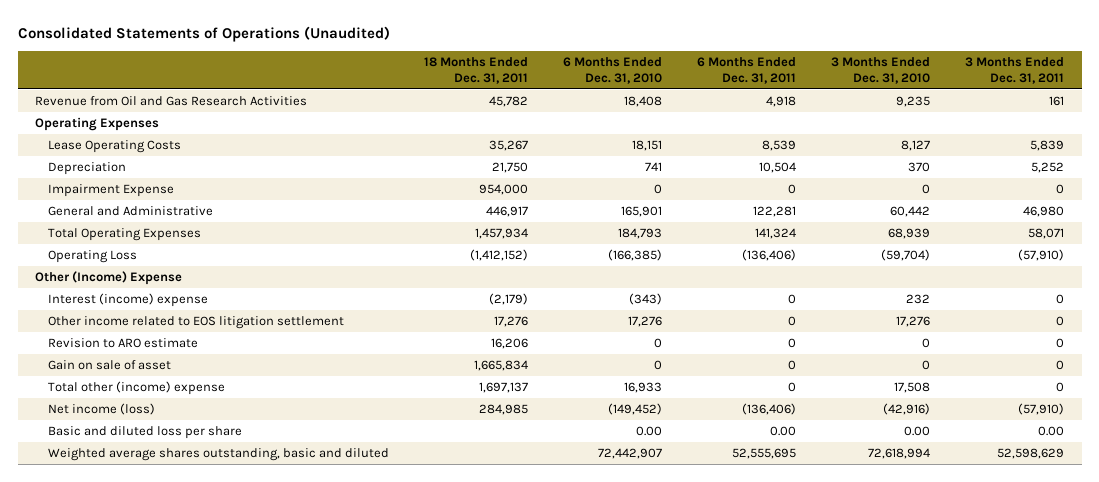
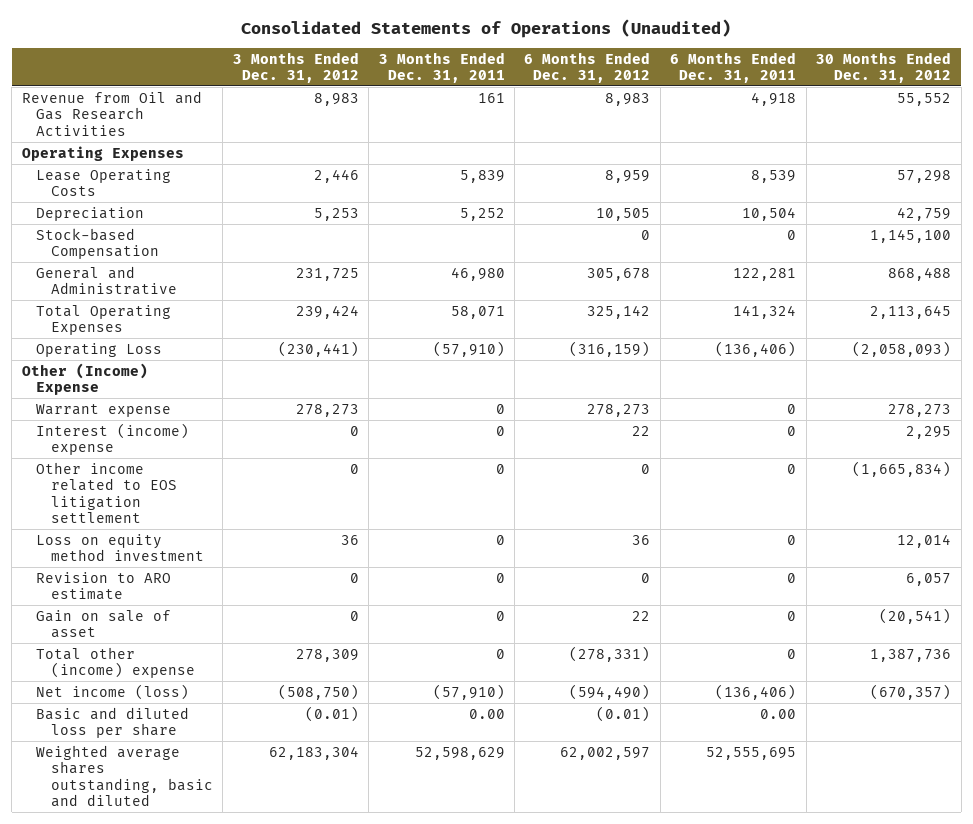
- | 18 Months Ended Dec. 31, 2011 | 6 Months Ended Dec. 31, 2010 | 6 Months Ended Dec. 31, 2011 | 3 Months Ended Dec. 31, 2010 | 3 Months Ended Dec. 31, 2011
+ | 3 Months Ended Dec. 31, 2012 | 3 Months Ended Dec. 31, 2011 | 6 Months Ended Dec. 31, 2012 | 6 Months Ended Dec. 31, 2011 | 30 Months Ended Dec. 31, 2012
- Impairment Expense | 954,000 | 0 | 0 | 0 | 0
+ Stock-based Compensation | | | 0 | 0 | 1,145,100
+ Warrant expense | 278,273 | 0 | 278,273 | 0 | 278,273
+ Loss on equity method investment | 36 | 0 | 36 | 0 | 12,014

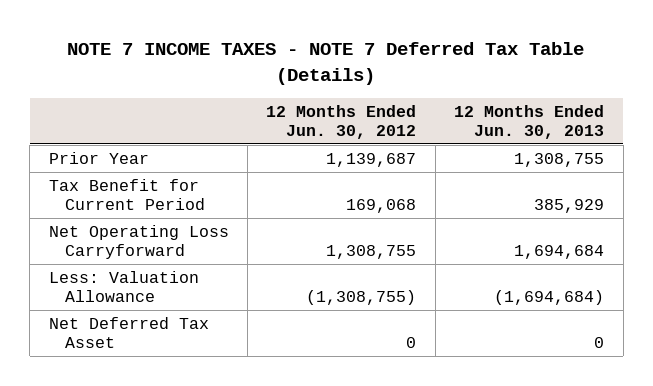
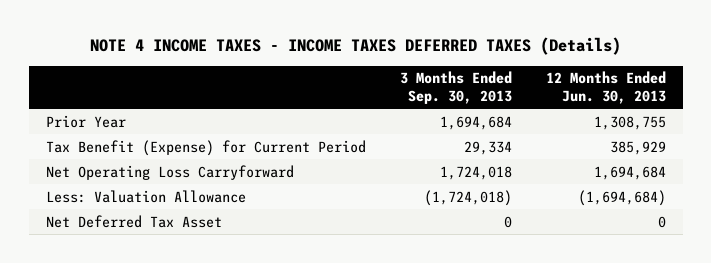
- NOTE 7 INCOME TAXES - NOTE 7 Deferred Tax Table (Details)
+ NOTE 4 INCOME TAXES - INCOME TAXES DEFERRED TAXES (Details)
- | 12 Months Ended Jun. 30, 2012 | 12 Months Ended Jun. 30, 2013
+ | 3 Months Ended Sep. 30, 2013 | 12 Months Ended Jun. 30, 2013
- Tax Benefit for Current Period | 169,068 | 385,929
+ Tax Benefit (Expense) for Current Period | 29,334 | 385,929

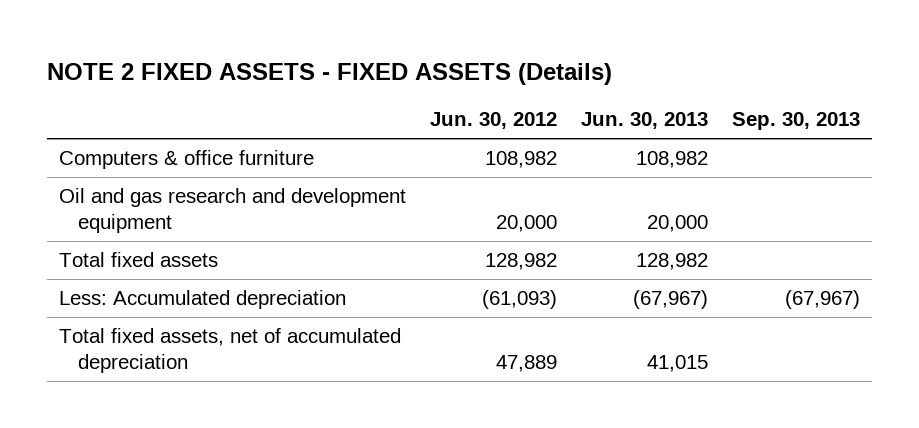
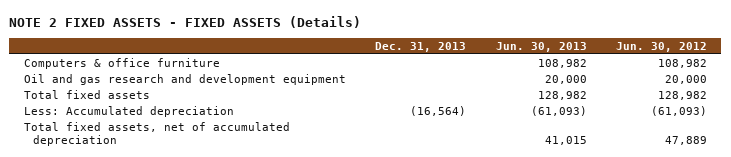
- | Jun. 30, 2012 | Jun. 30, 2013 | Sep. 30, 2013
+ | Dec. 31, 2013 | Jun. 30, 2013 | Jun. 30, 2012
- Less: Accumulated depreciation | (61,093) | (67,967) | (67,967)
+ Less: Accumulated depreciation | (16,564) | (61,093) | (61,093)

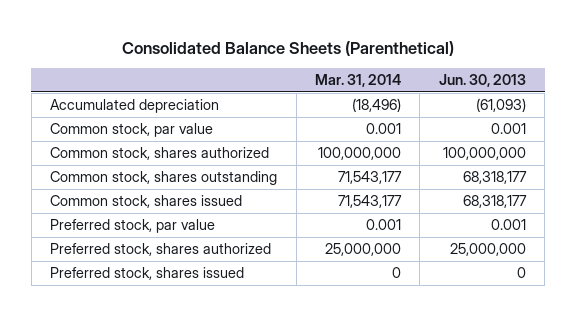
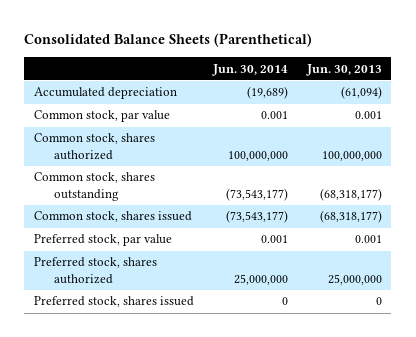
- | Mar. 31, 2014 | Jun. 30, 2013
+ | Jun. 30, 2014 | Jun. 30, 2013
- Accumulated depreciation | (18,496) | (61,093)
+ Accumulated depreciation | (19,689) | (61,094)
- Common stock, shares outstanding | 71,543,177 | 68,318,177
- Common stock, shares issued | 71,543,177 | 68,318,177
+ Common stock, shares outstanding | (73,543,177) | (68,318,177)
+ Common stock, shares issued | (73,543,177) | (68,318,177)

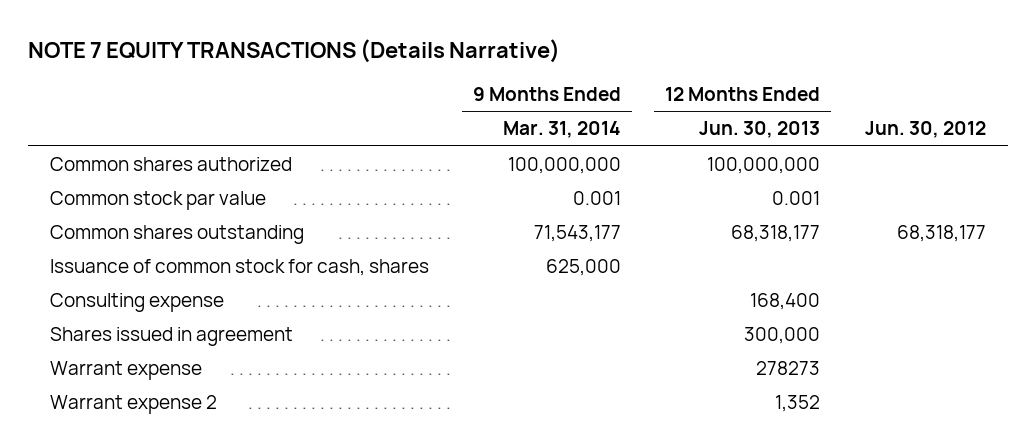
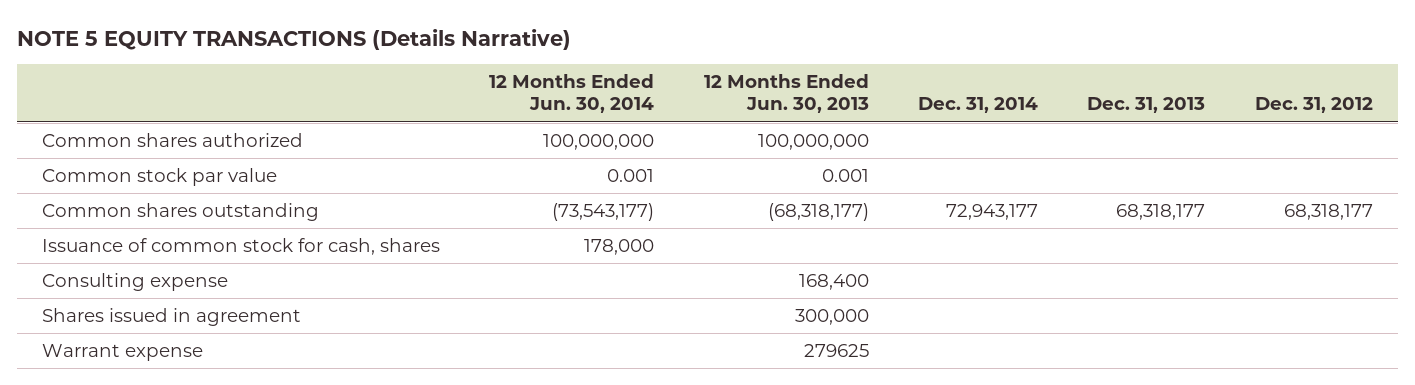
- NOTE 7 EQUITY TRANSACTIONS (Details Narrative)
+ NOTE 5 EQUITY TRANSACTIONS (Details Narrative)
- | 9 Months Ended Mar. 31, 2014 | 12 Months Ended Jun. 30, 2013 | Jun. 30, 2012
+ | 12 Months Ended Jun. 30, 2014 | 12 Months Ended Jun. 30, 2013 | Dec. 31, 2014 | Dec. 31, 2013 | Dec. 31, 2012
- Common shares outstanding | 71,543,177 | 68,318,177 | 68,318,177
+ Common shares outstanding | (73,543,177) | (68,318,177) | 72,943,177 | 68,318,177 | 68,318,177
- Warrant expense | | 278273 |
- Warrant expense 2 | | 1,352 |
+ Warrant expense | | 279625 | | |

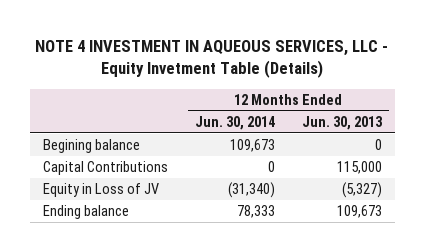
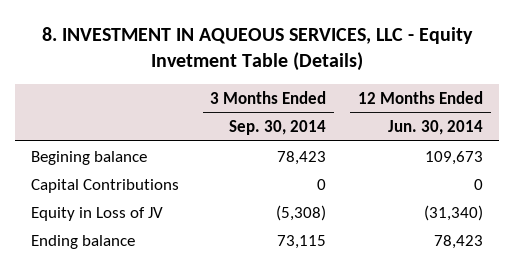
- NOTE 4 INVESTMENT IN AQUEOUS SERVICES, LLC - Equity Invetment Table (Details)
+ 8. INVESTMENT IN AQUEOUS SERVICES, LLC - Equity Invetment Table (Details)
- | 12 Months Ended Jun. 30, 2014 | 12 Months Ended Jun. 30, 2013
+ | 3 Months Ended Sep. 30, 2014 | 12 Months Ended Jun. 30, 2014
- Ending balance | 78,333 | 109,673
+ Ending balance | 73,115 | 78,423

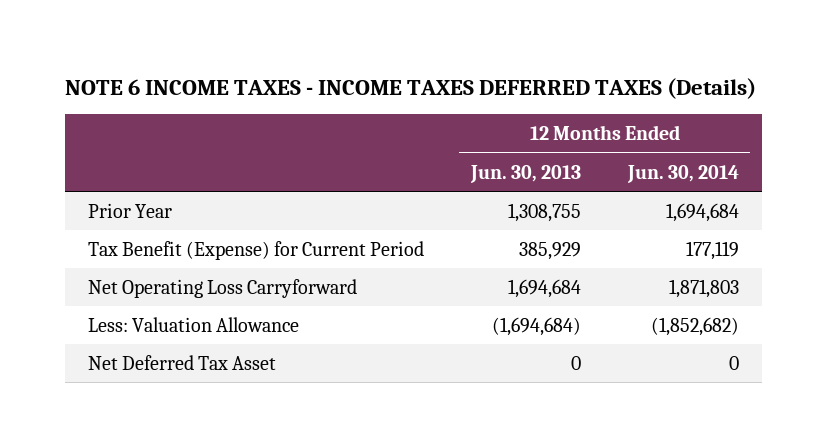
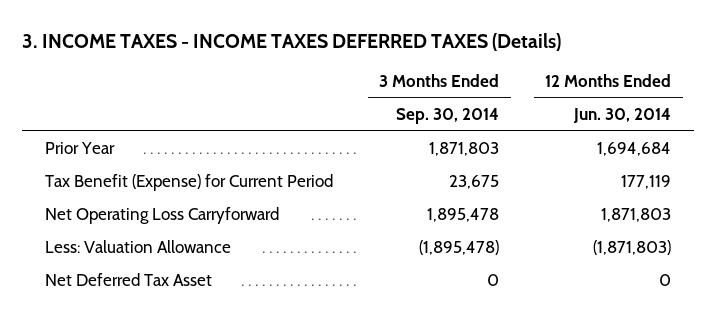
- NOTE 6 INCOME TAXES - INCOME TAXES DEFERRED TAXES (Details)
+ 3. INCOME TAXES - INCOME TAXES DEFERRED TAXES (Details)
- | 12 Months Ended Jun. 30, 2013 | 12 Months Ended Jun. 30, 2014
+ | 3 Months Ended Sep. 30, 2014 | 12 Months Ended Jun. 30, 2014
- Less: Valuation Allowance | (1,694,684) | (1,852,682)
+ Less: Valuation Allowance | (1,895,478) | (1,871,803)

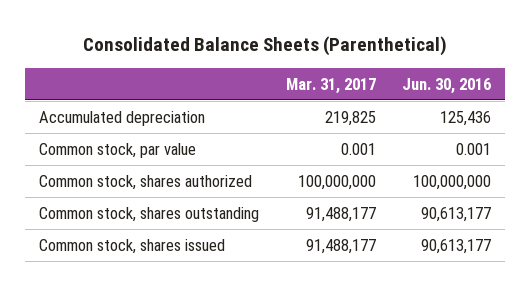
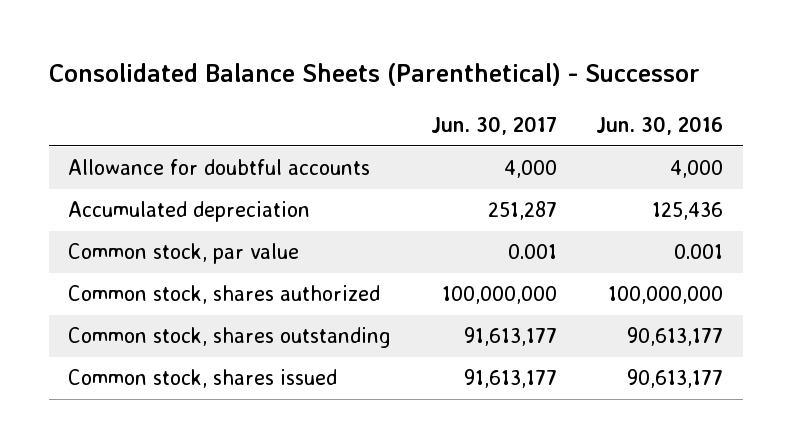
- Consolidated Balance Sheets (Parenthetical)
+ Consolidated Balance Sheets (Parenthetical) - Successor
- | Mar. 31, 2017 | Jun. 30, 2016
+ | Jun. 30, 2017 | Jun. 30, 2016
+ Allowance for doubtful accounts | 4,000 | 4,000

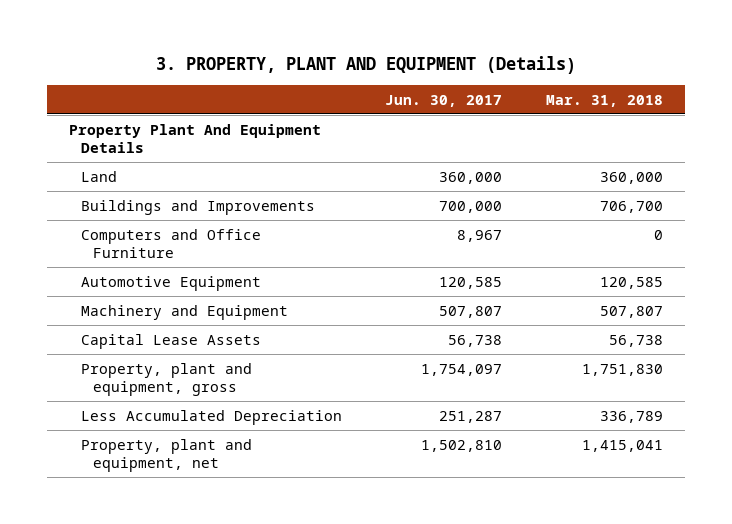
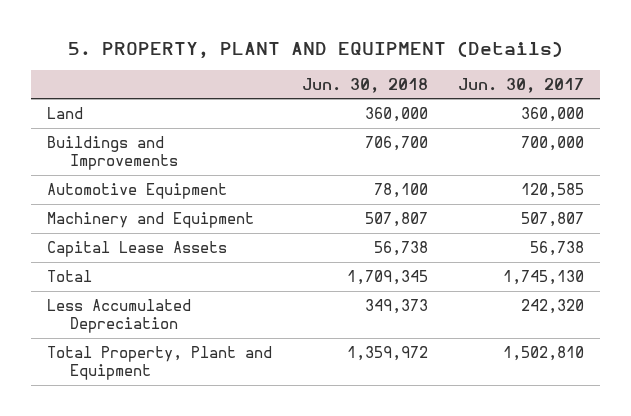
- 3. PROPERTY, PLANT AND EQUIPMENT (Details)
+ 5. PROPERTY, PLANT AND EQUIPMENT (Details)
- | Jun. 30, 2017 | Mar. 31, 2018
+ | Jun. 30, 2018 | Jun. 30, 2017
- Property Plant And Equipment Details
- Computers and Office Furniture | 8,967 | 0
- Property, plant and equipment, gross | 1,754,097 | 1,751,830
- Less Accumulated Depreciation | 251,287 | 336,789
- Property, plant and equipment, net | 1,502,810 | 1,415,041
+ Total | 1,709,345 | 1,745,130
+ Less Accumulated Depreciation | 349,373 | 242,320
+ Total Property, Plant and Equipment | 1,359,972 | 1,502,810

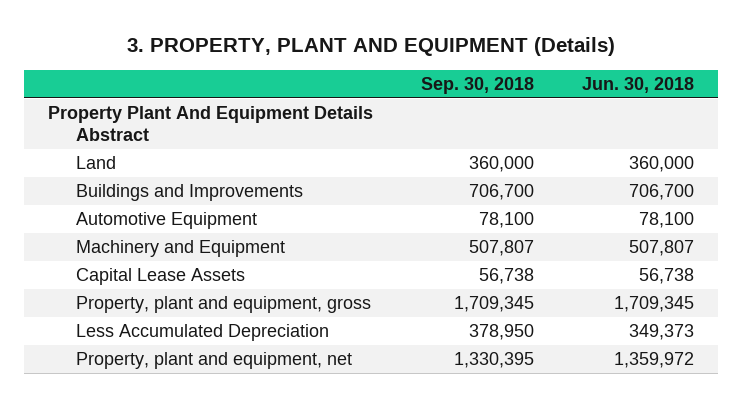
- 5. PROPERTY, PLANT AND EQUIPMENT (Details)
+ 3. PROPERTY, PLANT AND EQUIPMENT (Details)
- | Jun. 30, 2018 | Jun. 30, 2017
+ | Sep. 30, 2018 | Jun. 30, 2018
+ Property Plant And Equipment Details Abstract
- Total | 1,709,345 | 1,745,130
+ Property, plant and equipment, gross | 1,709,345 | 1,709,345
- Total Property, Plant and Equipment | 1,359,972 | 1,502,810
+ Property, plant and equipment, net | 1,330,395 | 1,359,972

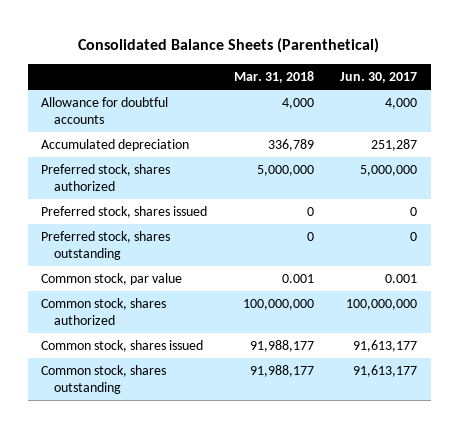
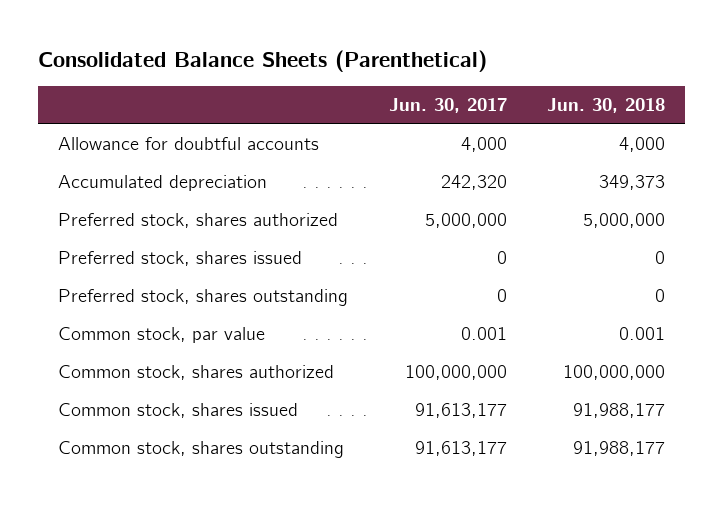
- | Mar. 31, 2018 | Jun. 30, 2017
+ | Jun. 30, 2017 | Jun. 30, 2018
- Accumulated depreciation | 336,789 | 251,287
+ Accumulated depreciation | 242,320 | 349,373

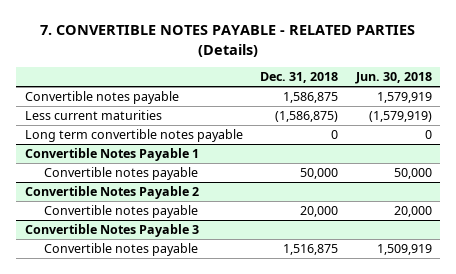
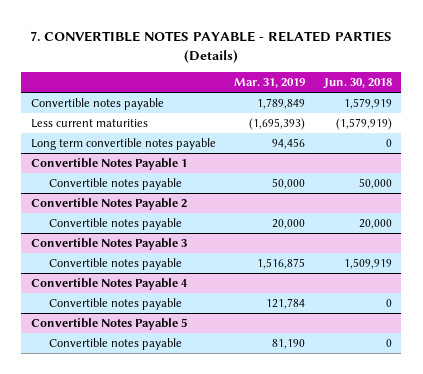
- | Dec. 31, 2018 | Jun. 30, 2018
+ | Mar. 31, 2019 | Jun. 30, 2018
+ Convertible Notes Payable 4
+ Convertible notes payable | 121,784 | 0
+ Convertible Notes Payable 5
+ Convertible notes payable | 81,190 | 0

